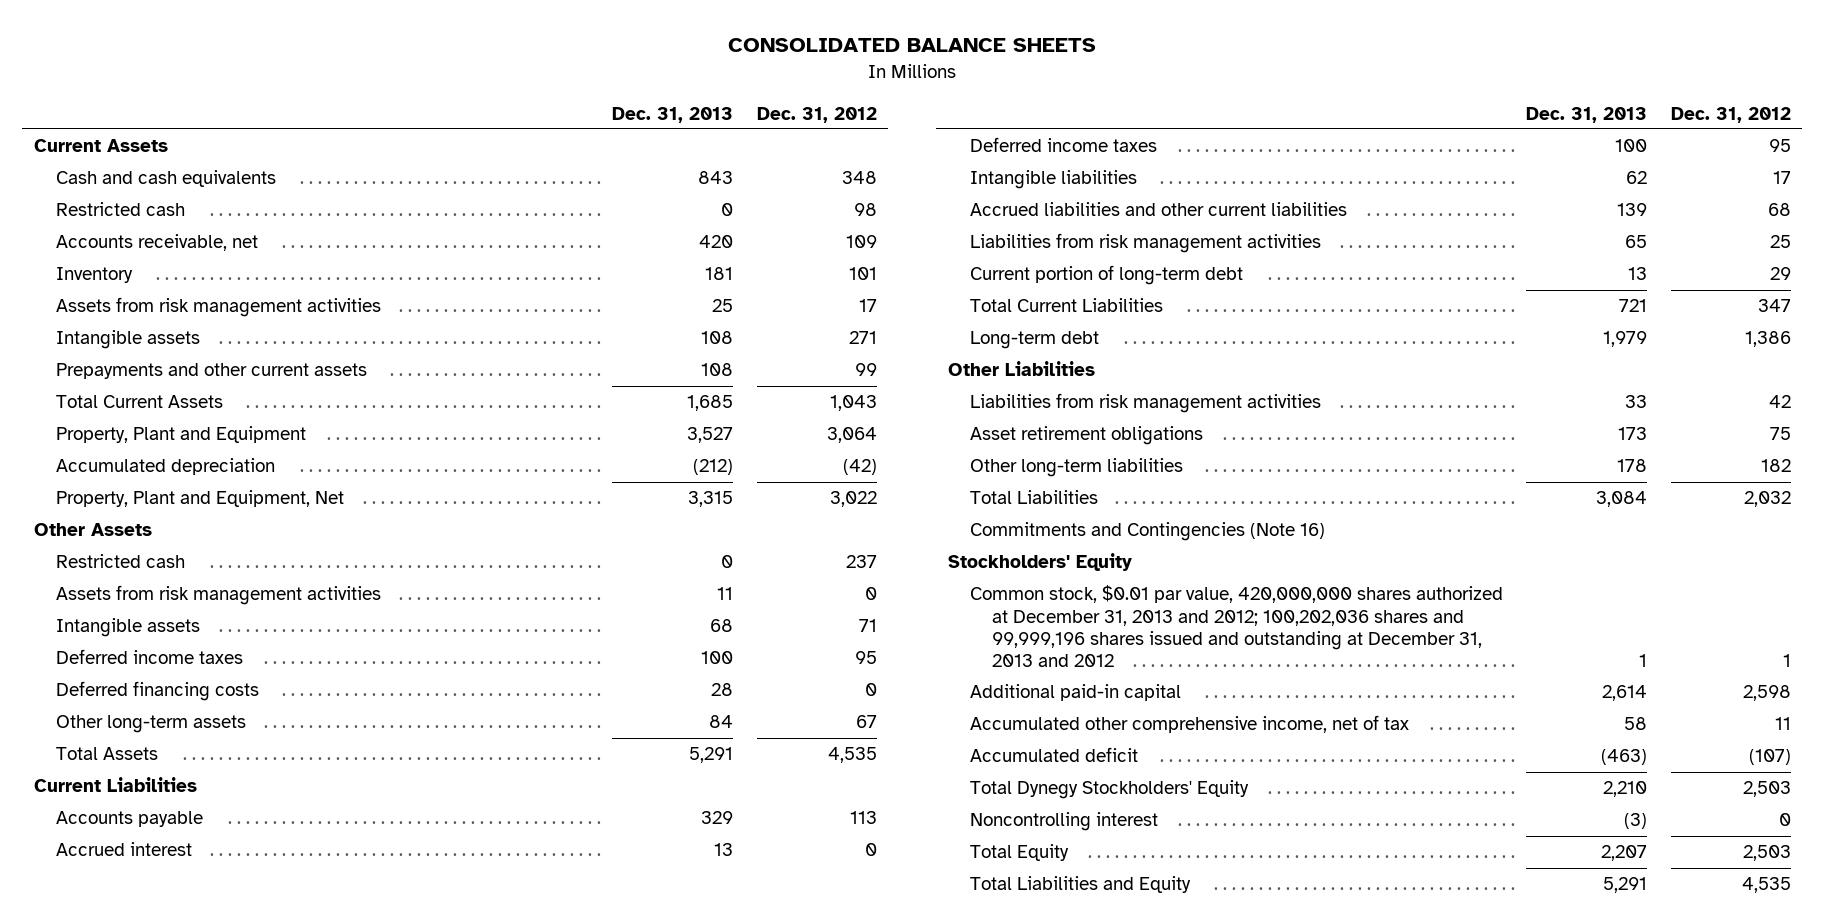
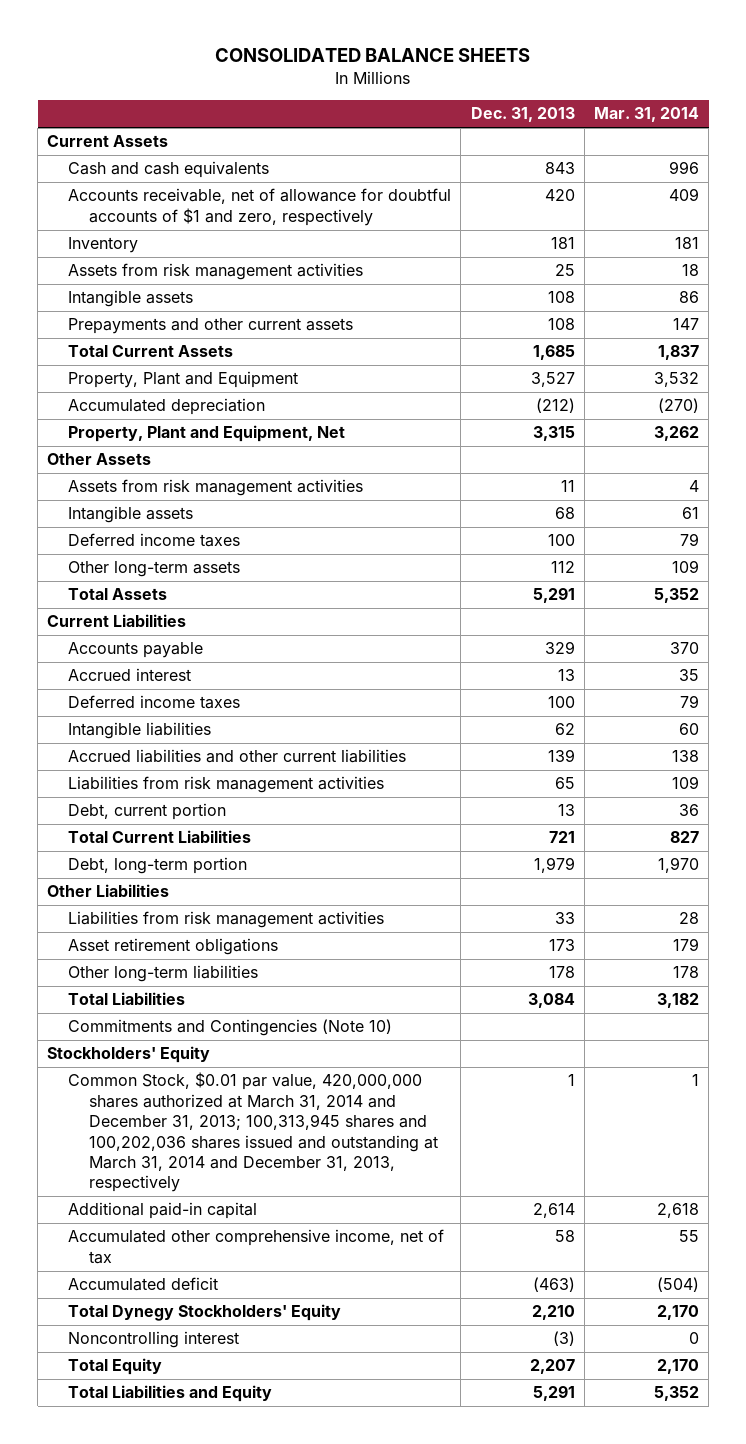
- | Dec. 31, 2013 | Dec. 31, 2012
+ | Dec. 31, 2013 | Mar. 31, 2014
- Restricted cash | 0 | 98
- Accounts receivable, net | 420 | 109
+ Accounts receivable, net of allowance for doubtful accounts of $1 and zero, respectively | 420 | 409
- Restricted cash | 0 | 237
- Deferred financing costs | 28 | 0
- Other long-term assets | 84 | 67
+ Other long-term assets | 112 | 109
- Current portion of long-term debt | 13 | 29
+ Debt, current portion | 13 | 36
- Long-term debt | 1,979 | 1,386
+ Debt, long-term portion | 1,979 | 1,970
- Commitments and Contingencies (Note 16)
+ Commitments and Contingencies (Note 10)
- Common stock, $0.01 par value, 420,000,000 shares authorized at December 31, 2013 and 2012; 100,202,036 shares and 99,999,196 shares issued and outstanding at December 31, 2013 and 2012 | 1 | 1
+ Common Stock, $0.01 par value, 420,000,000 shares authorized at March 31, 2014 and December 31, 2013; 100,313,945 shares and 100,202,036 shares issued and outstanding at March 31, 2014 and December 31, 2013, respectively | 1 | 1

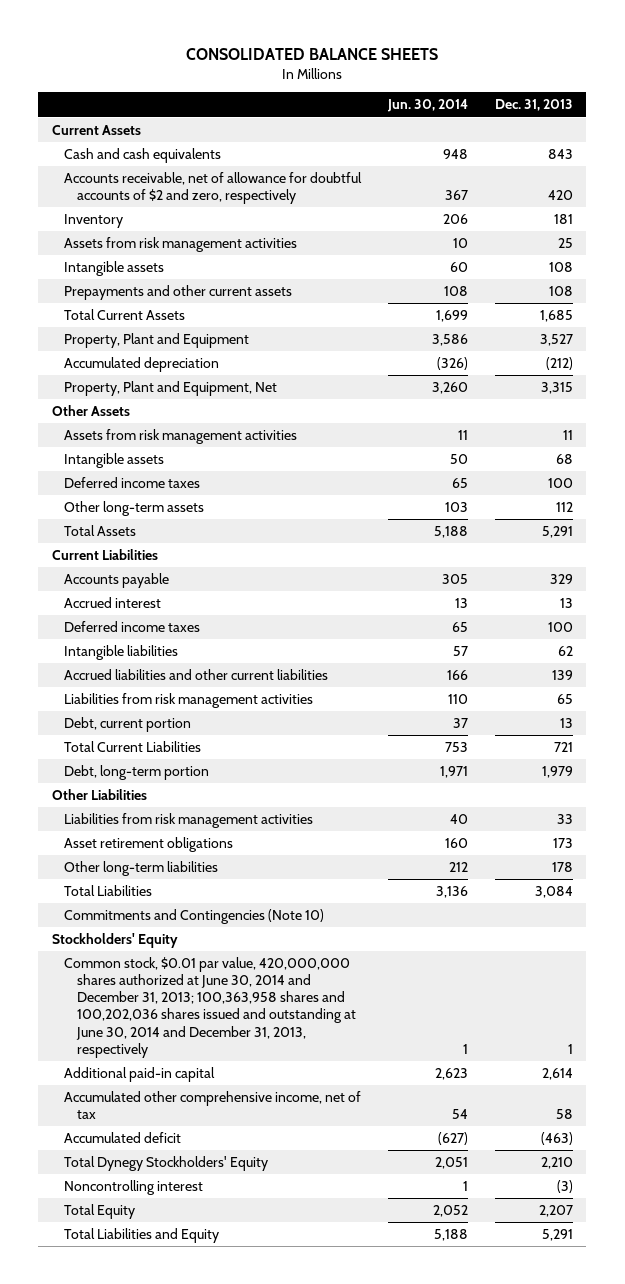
- | Dec. 31, 2013 | Mar. 31, 2014
+ | Jun. 30, 2014 | Dec. 31, 2013
- Accounts receivable, net of allowance for doubtful accounts of $1 and zero, respectively | 420 | 409
+ Accounts receivable, net of allowance for doubtful accounts of $2 and zero, respectively | 367 | 420
- Common Stock, $0.01 par value, 420,000,000 shares authorized at March 31, 2014 and December 31, 2013; 100,313,945 shares and 100,202,036 shares issued and outstanding at March 31, 2014 and December 31, 2013, respectively | 1 | 1
+ Common stock, $0.01 par value, 420,000,000 shares authorized at June 30, 2014 and December 31, 2013; 100,363,958 shares and 100,202,036 shares issued and outstanding at June 30, 2014 and December 31, 2013, respectively | 1 | 1

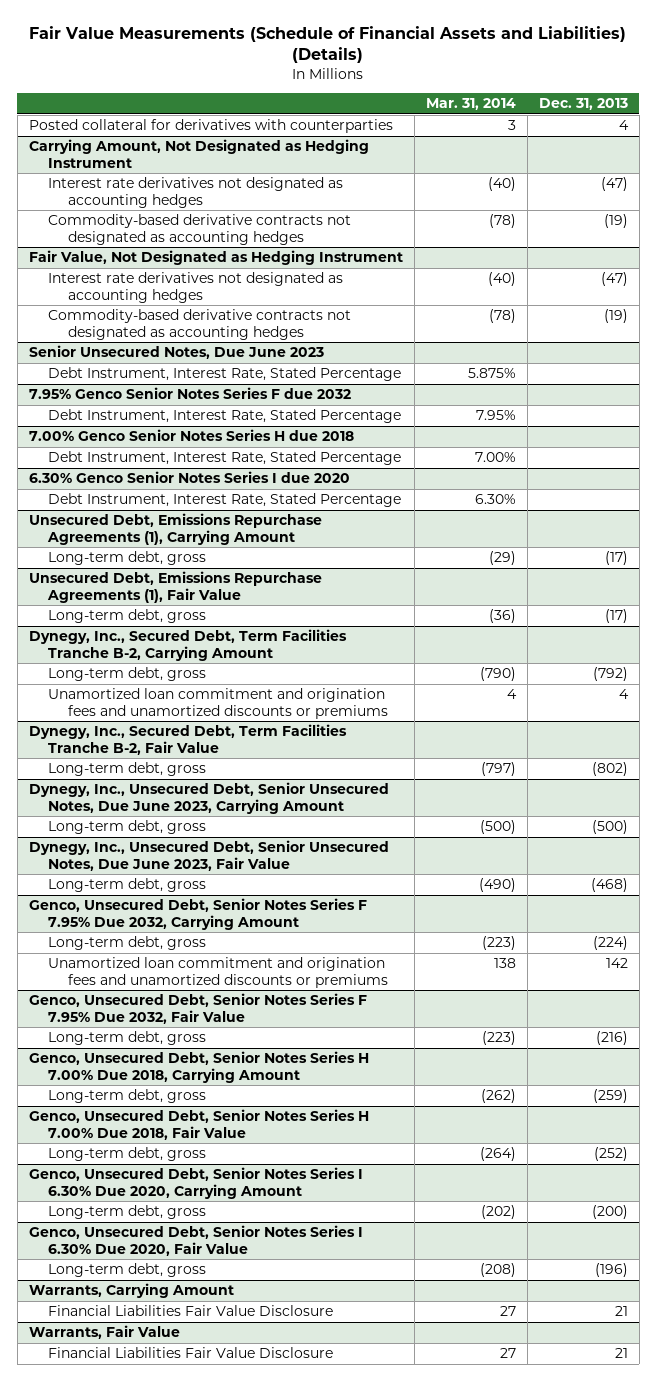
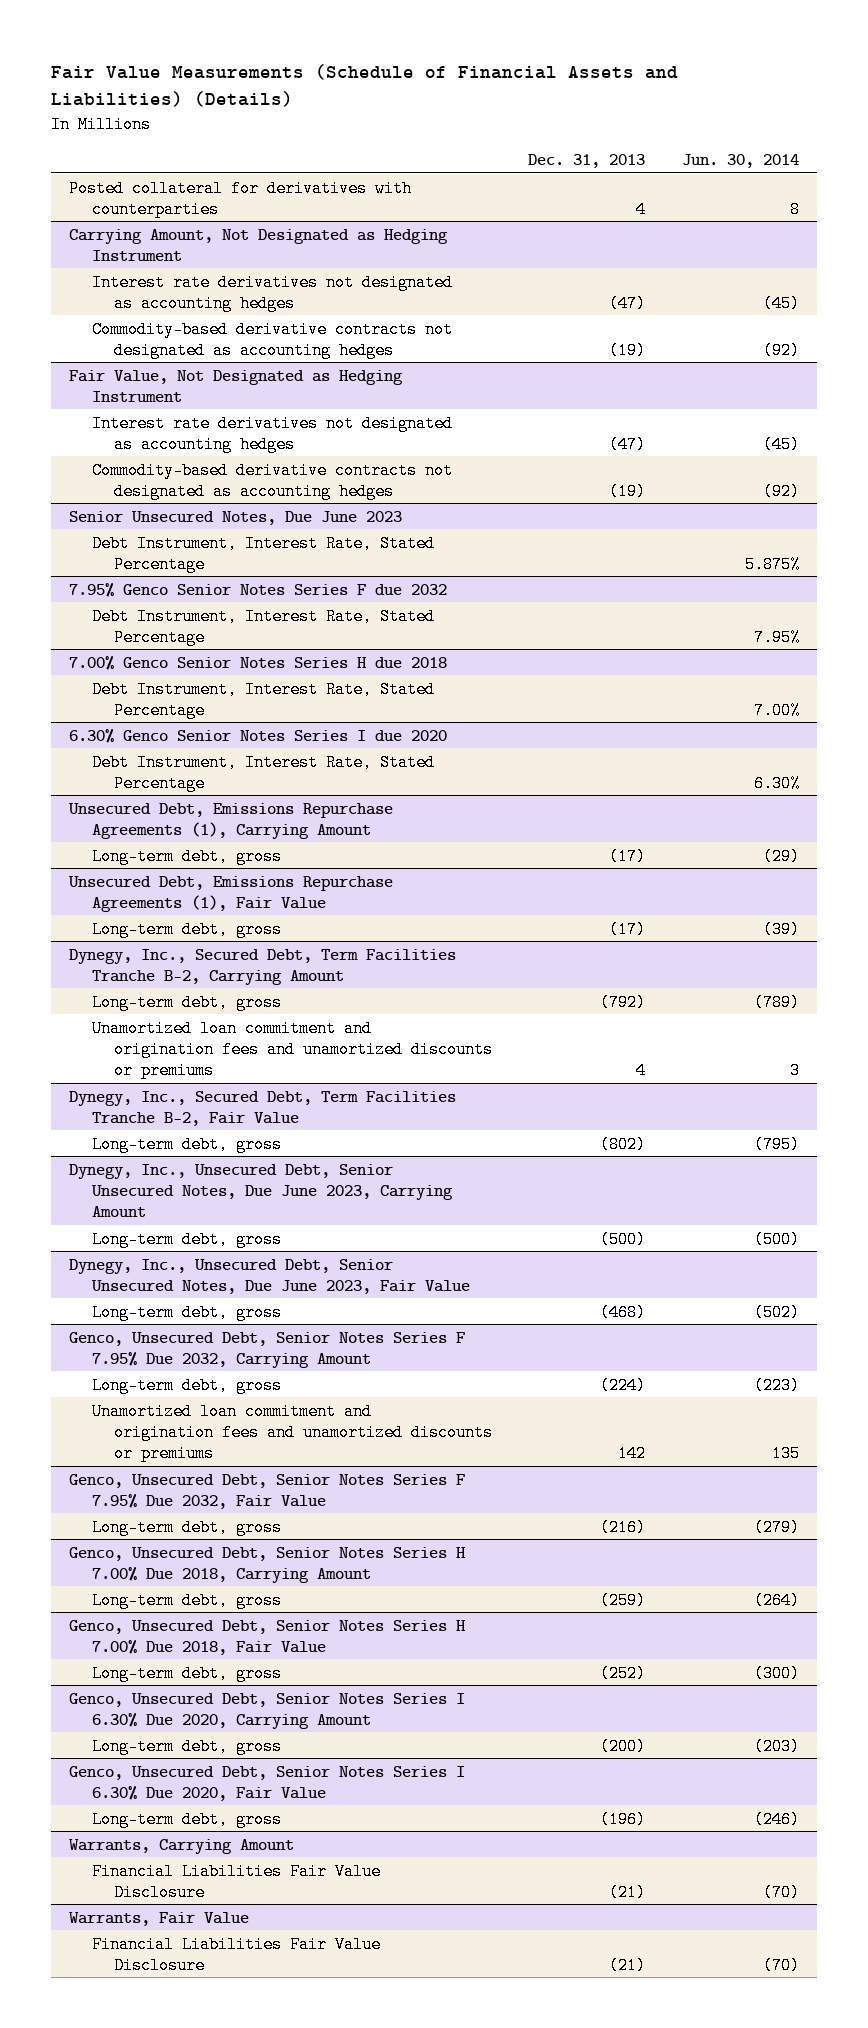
- | Mar. 31, 2014 | Dec. 31, 2013
+ | Dec. 31, 2013 | Jun. 30, 2014
@ Warrants, Carrying Amount
- Financial Liabilities Fair Value Disclosure | 27 | 21
+ Financial Liabilities Fair Value Disclosure | (21) | (70)
@ Warrants, Fair Value
- Financial Liabilities Fair Value Disclosure | 27 | 21
+ Financial Liabilities Fair Value Disclosure | (21) | (70)

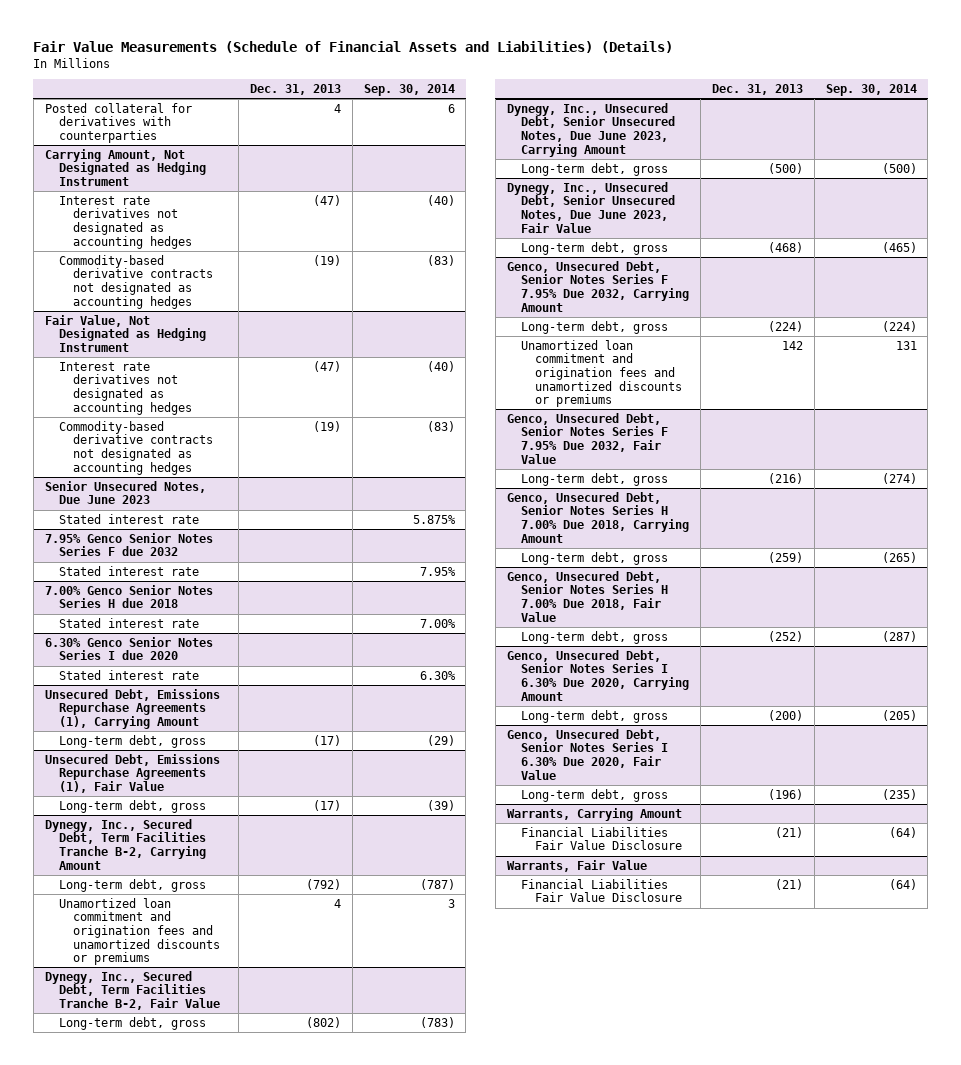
- | Dec. 31, 2013 | Jun. 30, 2014
+ | Dec. 31, 2013 | Sep. 30, 2014
@ Senior Unsecured Notes, Due June 2023
- Debt Instrument, Interest Rate, Stated Percentage | | 5.875%
+ Stated interest rate | | 5.875%
@ 7.95% Genco Senior Notes Series F due 2032
- Debt Instrument, Interest Rate, Stated Percentage | | 7.95%
+ Stated interest rate | | 7.95%
@ 7.00% Genco Senior Notes Series H due 2018
- Debt Instrument, Interest Rate, Stated Percentage | | 7.00%
+ Stated interest rate | | 7.00%
@ 6.30% Genco Senior Notes Series I due 2020
- Debt Instrument, Interest Rate, Stated Percentage | | 6.30%
+ Stated interest rate | | 6.30%

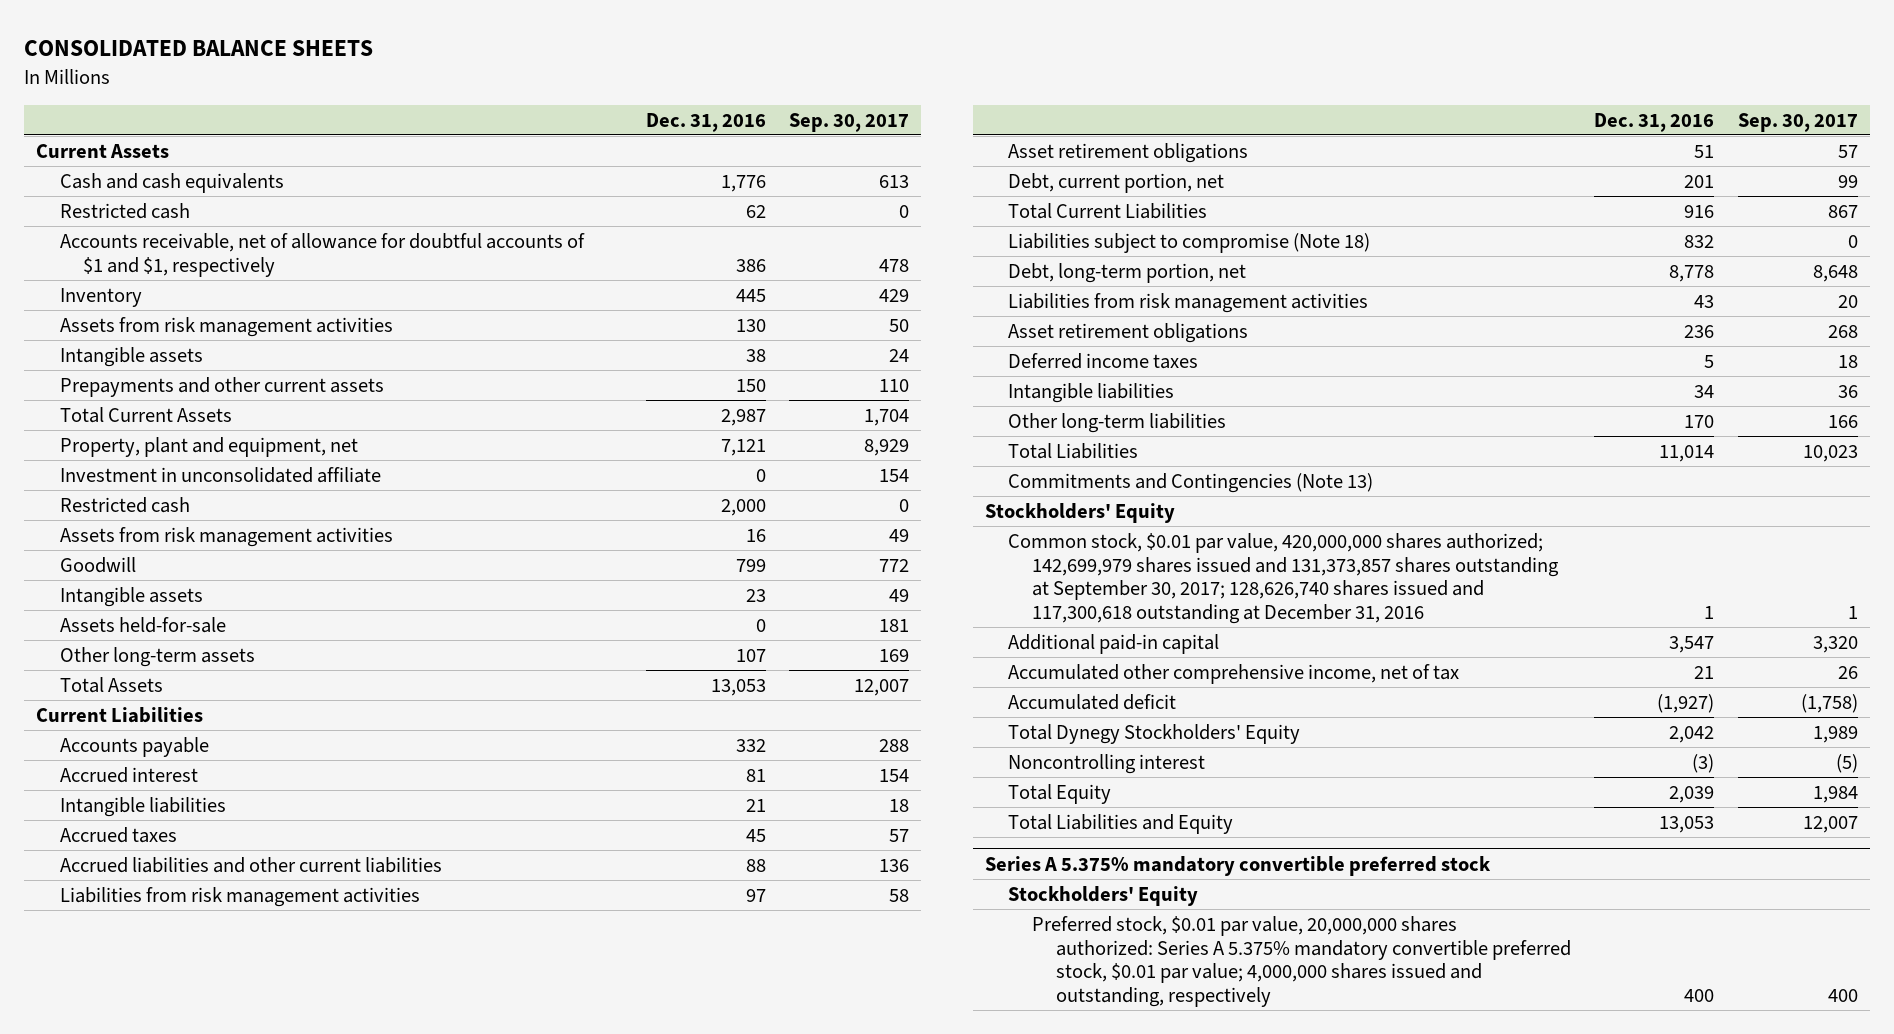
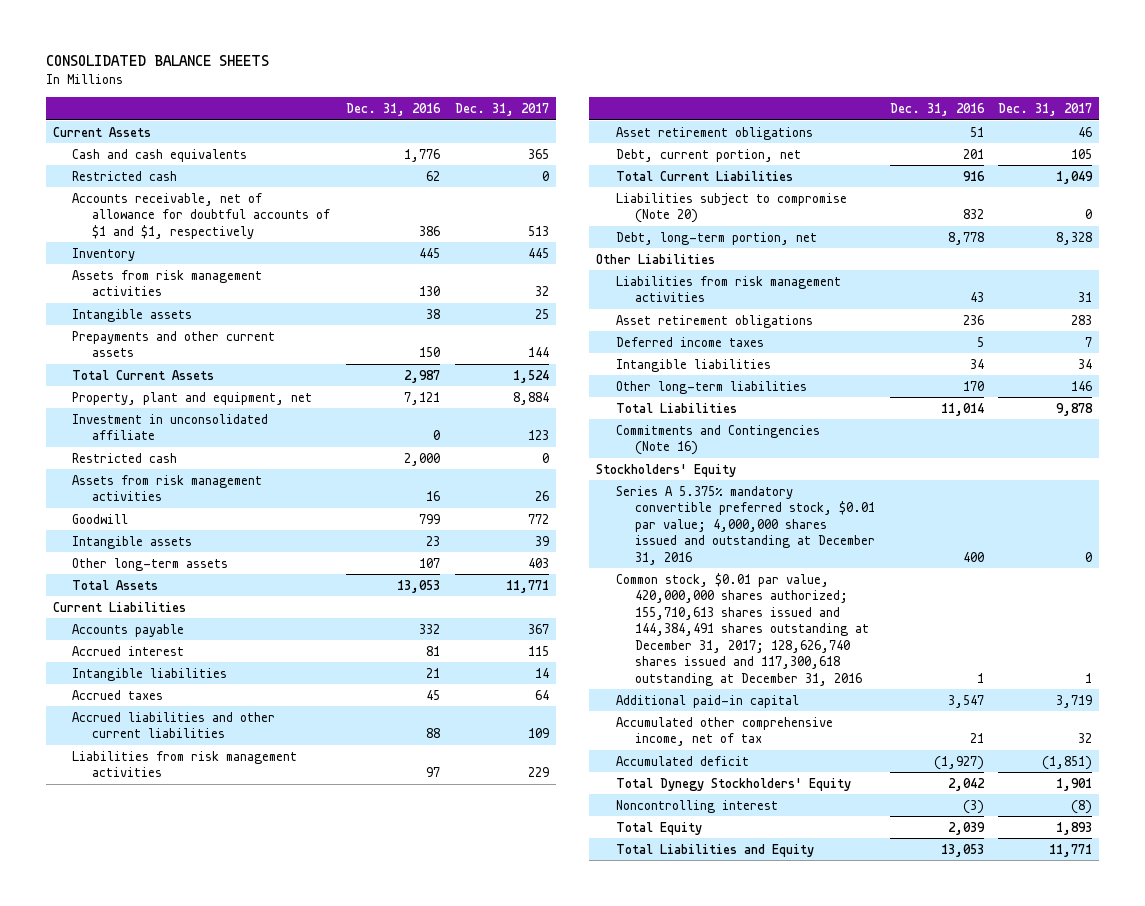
- | Dec. 31, 2016 | Sep. 30, 2017
+ | Dec. 31, 2016 | Dec. 31, 2017
- Assets held-for-sale | 0 | 181
- Liabilities subject to compromise (Note 18) | 832 | 0
+ Liabilities subject to compromise (Note 20) | 832 | 0
+ Other Liabilities
- Commitments and Contingencies (Note 13)
+ Commitments and Contingencies (Note 16)
- Common stock, $0.01 par value, 420,000,000 shares authorized; 142,699,979 shares issued and 131,373,857 shares outstanding at September 30, 2017; 128,626,740 shares issued and 117,300,618 outstanding at December 31, 2016 | 1 | 1
+ Series A 5.375% mandatory convertible preferred stock, $0.01 par value; 4,000,000 shares issued and outstanding at December 31, 2016 | 400 | 0
+ Common stock, $0.01 par value, 420,000,000 shares authorized; 155,710,613 shares issued and 144,384,491 shares outstanding at December 31, 2017; 128,626,740 shares issued and 117,300,618 outstanding at December 31, 2016 | 1 | 1
- Series A 5.375% mandatory convertible preferred stock
- Stockholders' Equity
- Preferred stock, $0.01 par value, 20,000,000 shares authorized: Series A 5.375% mandatory convertible preferred stock, $0.01 par value; 4,000,000 shares issued and outstanding, respectively | 400 | 400

